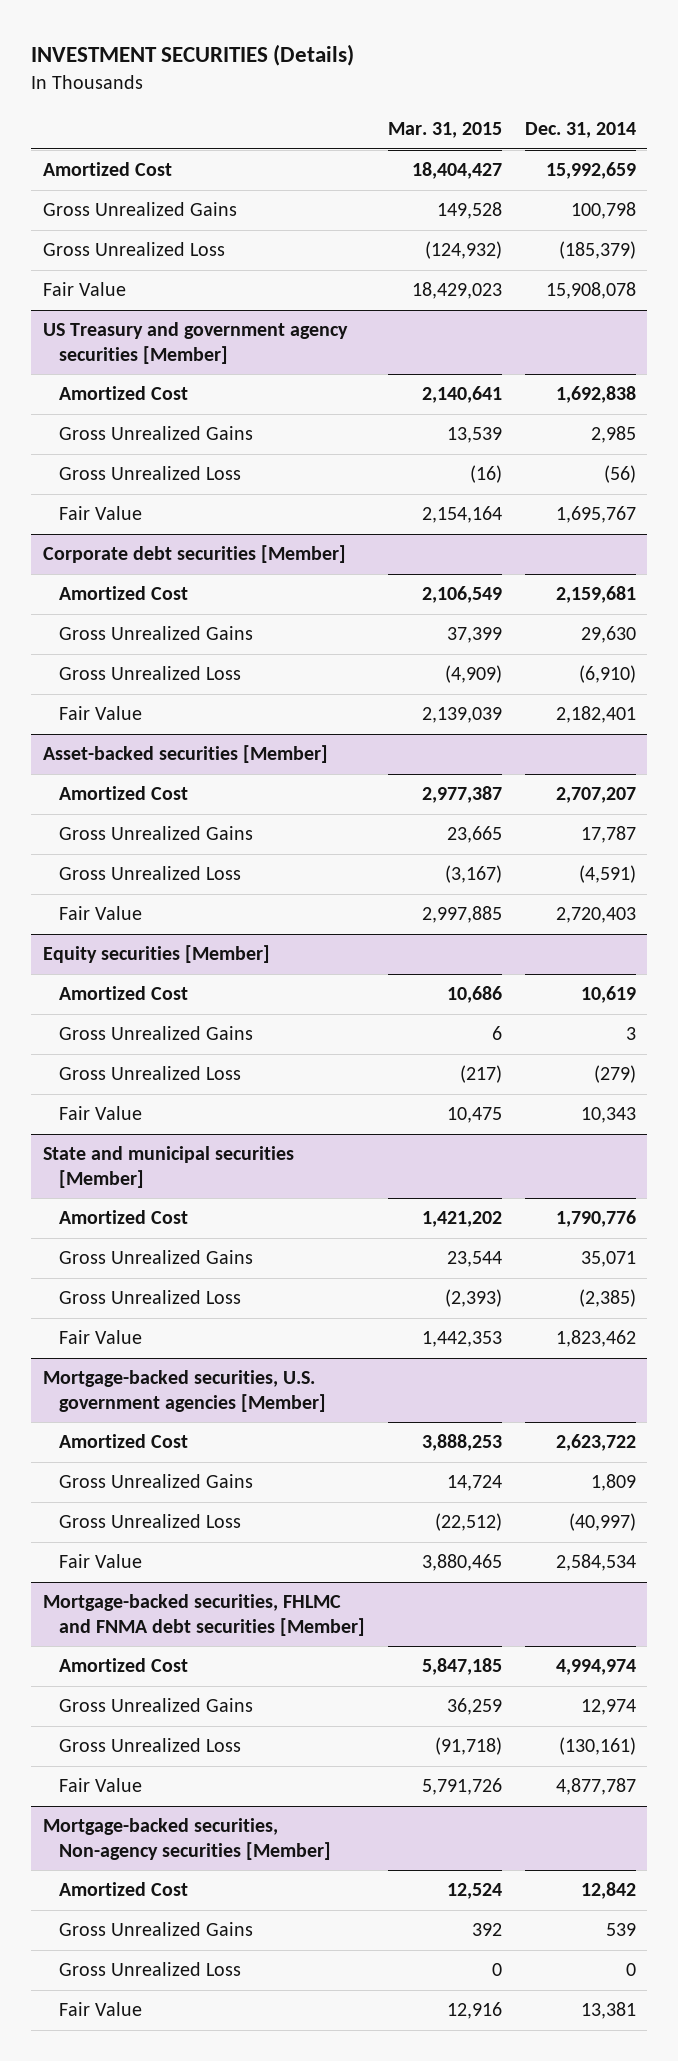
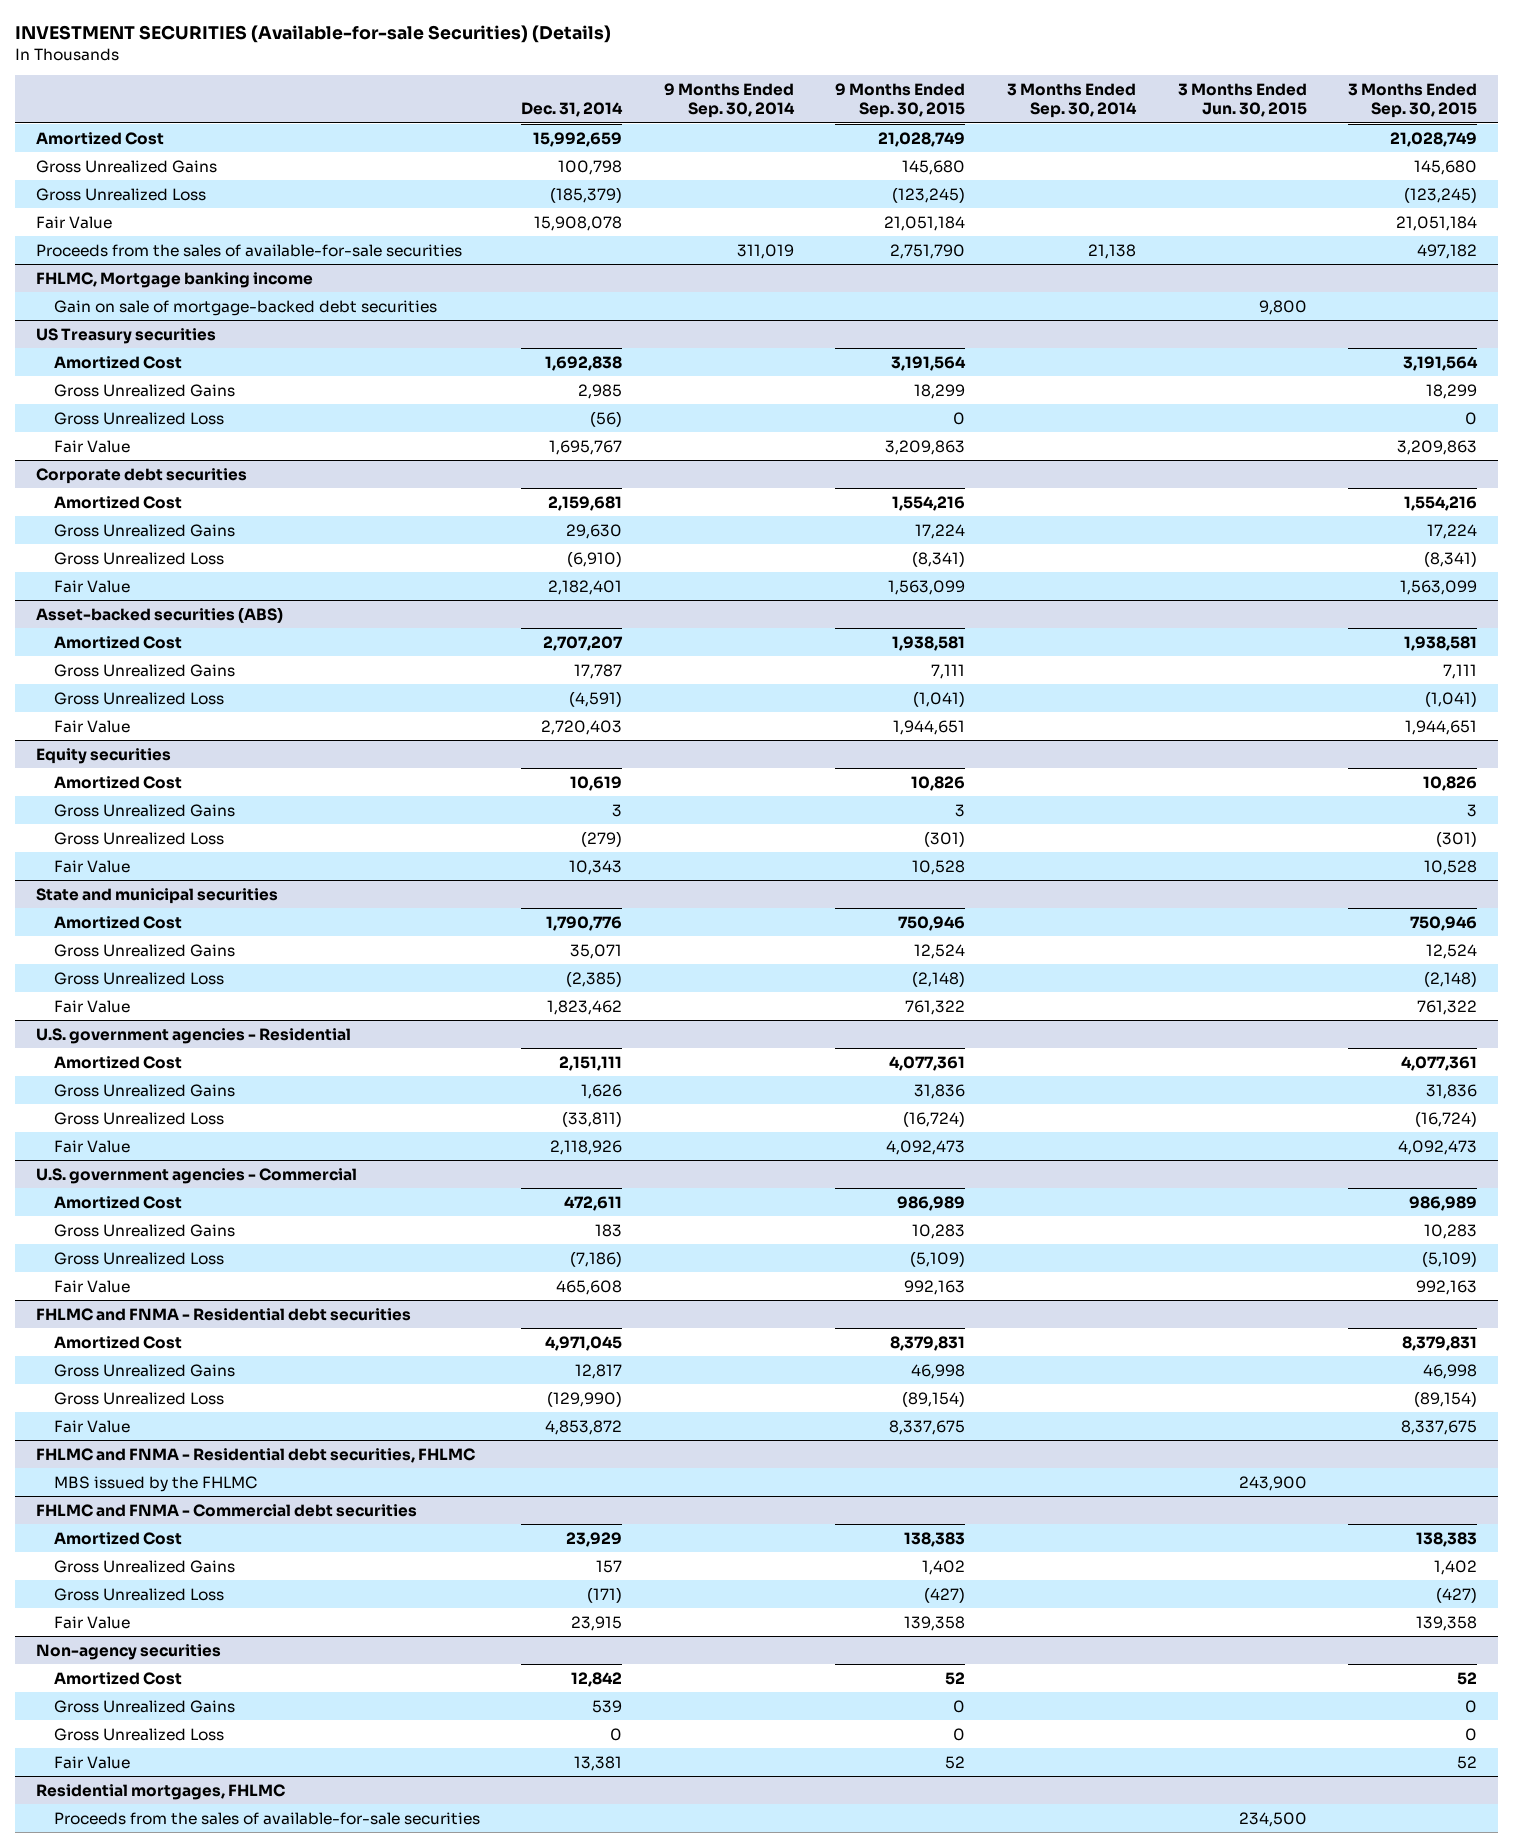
- INVESTMENT SECURITIES (Details)
+ INVESTMENT SECURITIES (Available-for-sale Securities) (Details)
- | Mar. 31, 2015 | Dec. 31, 2014
+ | Dec. 31, 2014 | 9 Months Ended Sep. 30, 2014 | 9 Months Ended Sep. 30, 2015 | 3 Months Ended Sep. 30, 2014 | 3 Months Ended Jun. 30, 2015 | 3 Months Ended Sep. 30, 2015
- US Treasury and government agency securities [Member]
+ Proceeds from the sales of available-for-sale securities | | 311,019 | 2,751,790 | 21,138 | | 497,182
+ FHLMC, Mortgage banking income
+ Gain on sale of mortgage-backed debt securities | | | | | 9,800 |
+ US Treasury securities
- Corporate debt securities [Member]
+ Corporate debt securities
- Asset-backed securities [Member]
+ Asset-backed securities (ABS)
- Equity securities [Member]
+ Equity securities
- State and municipal securities [Member]
+ State and municipal securities
- Mortgage-backed securities, U.S. government agencies [Member]
- Amortized Cost | 3,888,253 | 2,623,722
- Gross Unrealized Gains | 14,724 | 1,809
- Gross Unrealized Loss | (22,512) | (40,997)
- Fair Value | 3,880,465 | 2,584,534
- Mortgage-backed securities, FHLMC and FNMA debt securities [Member]
- Amortized Cost | 5,847,185 | 4,994,974
- Gross Unrealized Gains | 36,259 | 12,974
- Gross Unrealized Loss | (91,718) | (130,161)
- Fair Value | 5,791,726 | 4,877,787
- Mortgage-backed securities, Non-agency securities [Member]
+ U.S. government agencies - Residential
+ Amortized Cost | 2,151,111 | | 4,077,361 | | | 4,077,361
+ Gross Unrealized Gains | 1,626 | | 31,836 | | | 31,836
+ Gross Unrealized Loss | (33,811) | | (16,724) | | | (16,724)
+ Fair Value | 2,118,926 | | 4,092,473 | | | 4,092,473
+ U.S. government agencies - Commercial
+ Amortized Cost | 472,611 | | 986,989 | | | 986,989
+ Gross Unrealized Gains | 183 | | 10,283 | | | 10,283
+ Gross Unrealized Loss | (7,186) | | (5,109) | | | (5,109)
+ Fair Value | 465,608 | | 992,163 | | | 992,163
+ FHLMC and FNMA - Residential debt securities
+ Amortized Cost | 4,971,045 | | 8,379,831 | | | 8,379,831
+ Gross Unrealized Gains | 12,817 | | 46,998 | | | 46,998
+ Gross Unrealized Loss | (129,990) | | (89,154) | | | (89,154)
+ Fair Value | 4,853,872 | | 8,337,675 | | | 8,337,675
+ FHLMC and FNMA - Residential debt securities, FHLMC
+ MBS issued by the FHLMC | | | | | 243,900 |
+ FHLMC and FNMA - Commercial debt securities
+ Amortized Cost | 23,929 | | 138,383 | | | 138,383
+ Gross Unrealized Gains | 157 | | 1,402 | | | 1,402
+ Gross Unrealized Loss | (171) | | (427) | | | (427)
+ Fair Value | 23,915 | | 139,358 | | | 139,358
+ Non-agency securities
+ Residential mortgages, FHLMC
+ Proceeds from the sales of available-for-sale securities | | | | | 234,500 |

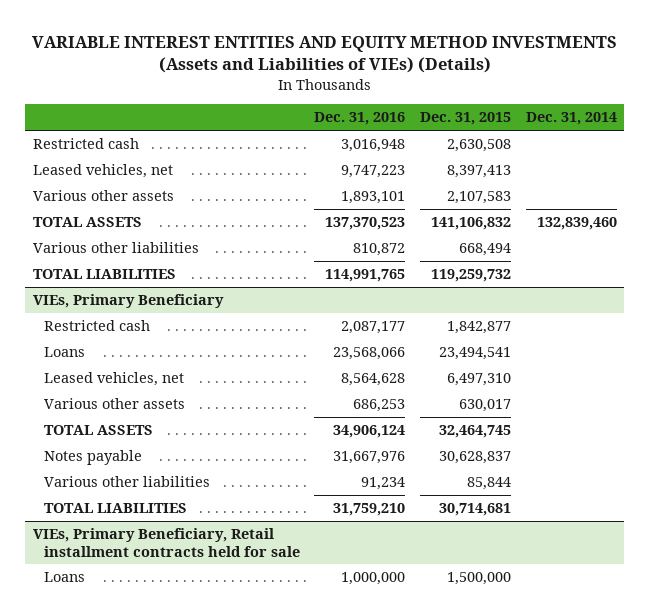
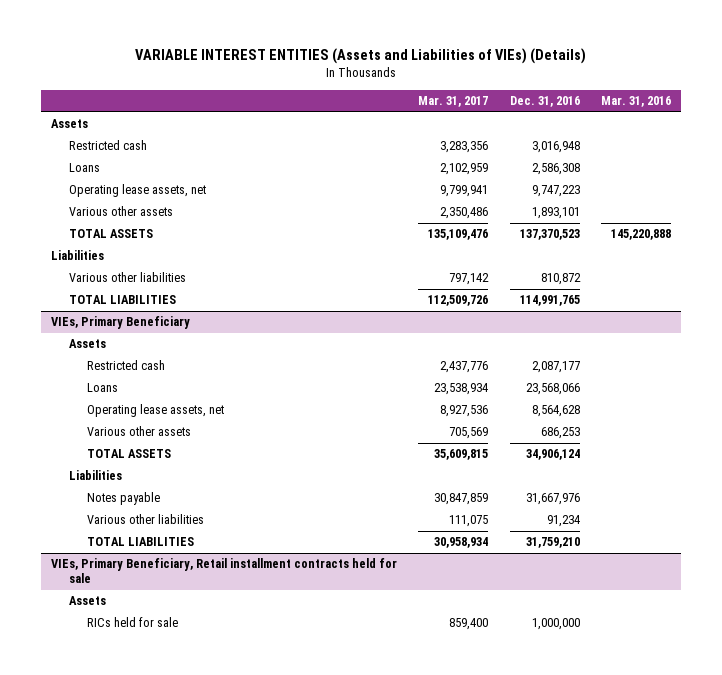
- VARIABLE INTEREST ENTITIES AND EQUITY METHOD INVESTMENTS (Assets and Liabilities of VIEs) (Details)
+ VARIABLE INTEREST ENTITIES (Assets and Liabilities of VIEs) (Details)
- | Dec. 31, 2016 | Dec. 31, 2015 | Dec. 31, 2014
+ | Mar. 31, 2017 | Dec. 31, 2016 | Mar. 31, 2016
+ Assets
- Leased vehicles, net | 9,747,223 | 8,397,413 |
+ Loans | 2,102,959 | 2,586,308 |
+ Operating lease assets, net | 9,799,941 | 9,747,223 |
+ Liabilities
@ VIEs, Primary Beneficiary
+ Assets
- Leased vehicles, net | 8,564,628 | 6,497,310 |
+ Operating lease assets, net | 8,927,536 | 8,564,628 |
+ Liabilities
@ VIEs, Primary Beneficiary, Retail installment contracts held for sale
- Loans | 1,000,000 | 1,500,000 |
+ Assets
+ RICs held for sale | 859,400 | 1,000,000 |

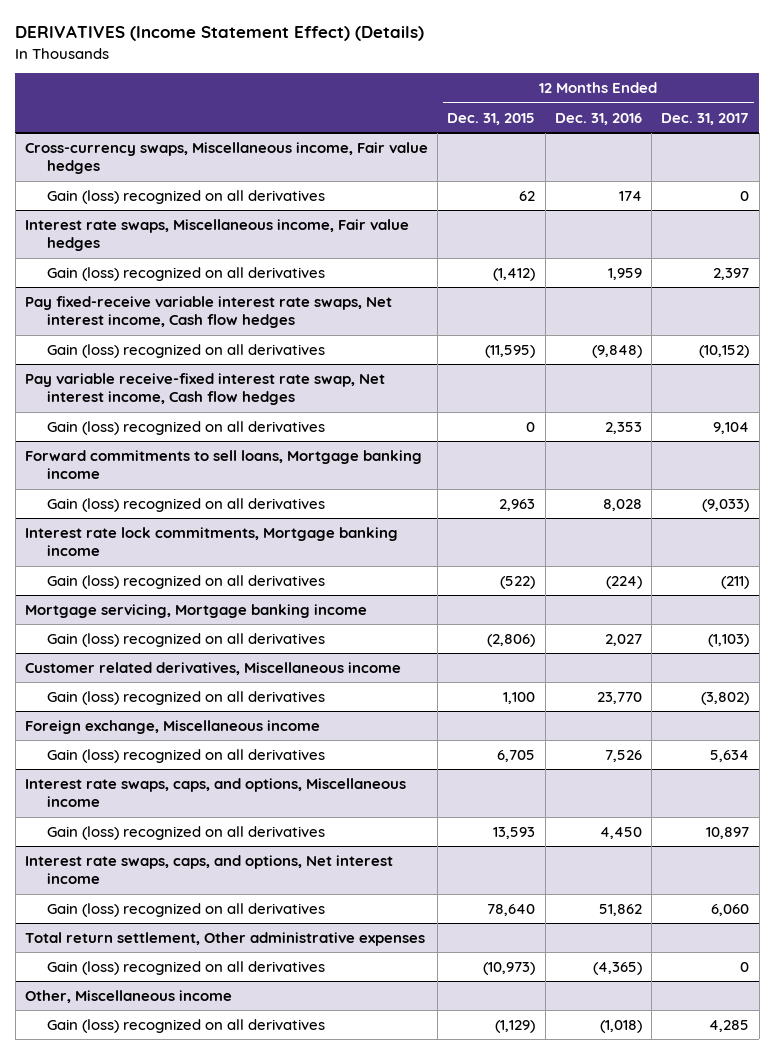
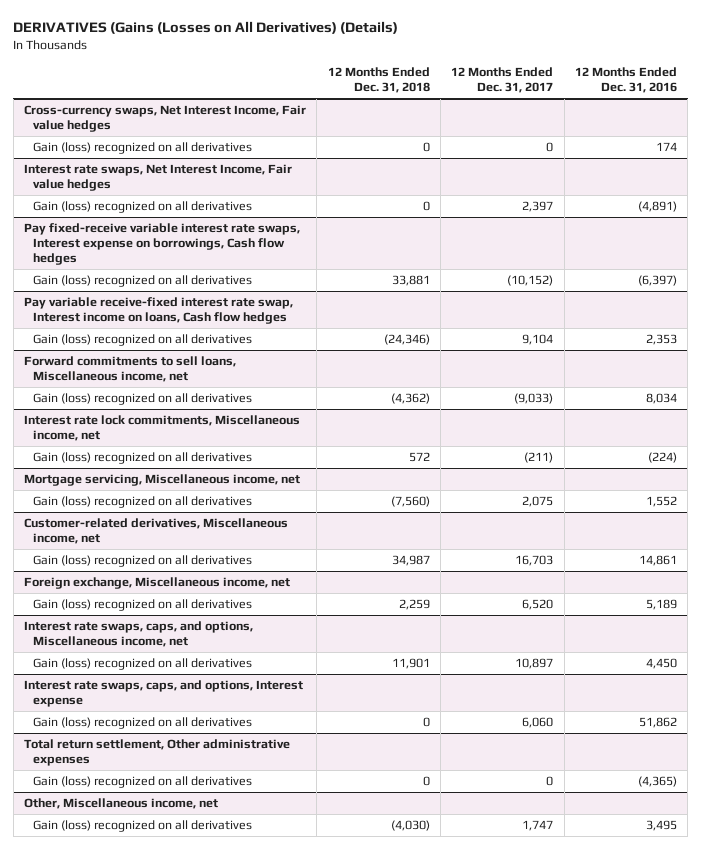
- DERIVATIVES (Income Statement Effect) (Details)
+ DERIVATIVES (Gains (Losses on All Derivatives) (Details)
- | 12 Months Ended Dec. 31, 2015 | 12 Months Ended Dec. 31, 2016 | 12 Months Ended Dec. 31, 2017
+ | 12 Months Ended Dec. 31, 2018 | 12 Months Ended Dec. 31, 2017 | 12 Months Ended Dec. 31, 2016
- Cross-currency swaps, Miscellaneous income, Fair value hedges
+ Cross-currency swaps, Net Interest Income, Fair value hedges
- Interest rate swaps, Miscellaneous income, Fair value hedges
- Gain (loss) recognized on all derivatives | (1,412) | 1,959 | 2,397
- Pay fixed-receive variable interest rate swaps, Net interest income, Cash flow hedges
- Gain (loss) recognized on all derivatives | (11,595) | (9,848) | (10,152)
- Pay variable receive-fixed interest rate swap, Net interest income, Cash flow hedges
+ Interest rate swaps, Net Interest Income, Fair value hedges
+ Gain (loss) recognized on all derivatives | 0 | 2,397 | (4,891)
+ Pay fixed-receive variable interest rate swaps, Interest expense on borrowings, Cash flow hedges
+ Gain (loss) recognized on all derivatives | 33,881 | (10,152) | (6,397)
+ Pay variable receive-fixed interest rate swap, Interest income on loans, Cash flow hedges
- Forward commitments to sell loans, Mortgage banking income
- Gain (loss) recognized on all derivatives | 2,963 | 8,028 | (9,033)
- Interest rate lock commitments, Mortgage banking income
+ Forward commitments to sell loans, Miscellaneous income, net
+ Gain (loss) recognized on all derivatives | (4,362) | (9,033) | 8,034
+ Interest rate lock commitments, Miscellaneous income, net
- Mortgage servicing, Mortgage banking income
- Gain (loss) recognized on all derivatives | (2,806) | 2,027 | (1,103)
- Customer related derivatives, Miscellaneous income
- Gain (loss) recognized on all derivatives | 1,100 | 23,770 | (3,802)
- Foreign exchange, Miscellaneous income
- Gain (loss) recognized on all derivatives | 6,705 | 7,526 | 5,634
- Interest rate swaps, caps, and options, Miscellaneous income
+ Mortgage servicing, Miscellaneous income, net
+ Gain (loss) recognized on all derivatives | (7,560) | 2,075 | 1,552
+ Customer-related derivatives, Miscellaneous income, net
+ Gain (loss) recognized on all derivatives | 34,987 | 16,703 | 14,861
+ Foreign exchange, Miscellaneous income, net
+ Gain (loss) recognized on all derivatives | 2,259 | 6,520 | 5,189
+ Interest rate swaps, caps, and options, Miscellaneous income, net
- Interest rate swaps, caps, and options, Net interest income
+ Interest rate swaps, caps, and options, Interest expense
- Other, Miscellaneous income
- Gain (loss) recognized on all derivatives | (1,129) | (1,018) | 4,285
+ Other, Miscellaneous income, net
+ Gain (loss) recognized on all derivatives | (4,030) | 1,747 | 3,495

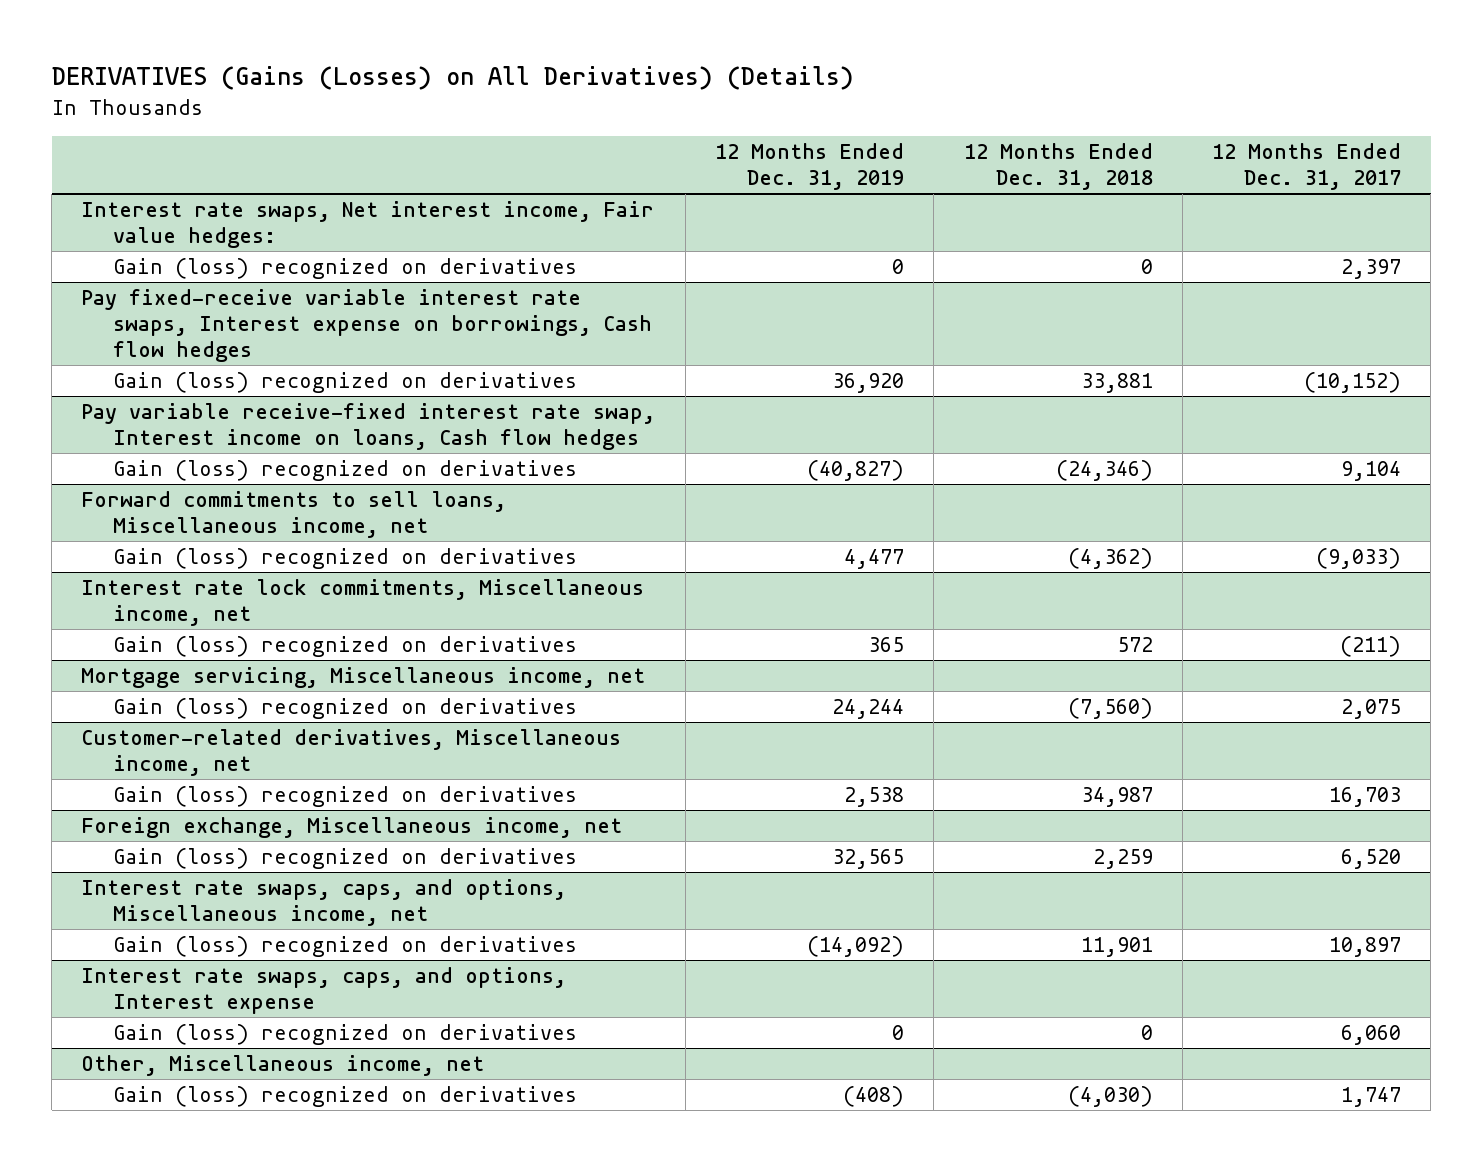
- DERIVATIVES (Gains (Losses on All Derivatives) (Details)
+ DERIVATIVES (Gains (Losses) on All Derivatives) (Details)
- | 12 Months Ended Dec. 31, 2018 | 12 Months Ended Dec. 31, 2017 | 12 Months Ended Dec. 31, 2016
+ | 12 Months Ended Dec. 31, 2019 | 12 Months Ended Dec. 31, 2018 | 12 Months Ended Dec. 31, 2017
- Cross-currency swaps, Net Interest Income, Fair value hedges
- Gain (loss) recognized on all derivatives | 0 | 0 | 174
- Interest rate swaps, Net Interest Income, Fair value hedges
- Gain (loss) recognized on all derivatives | 0 | 2,397 | (4,891)
+ Interest rate swaps, Net interest income, Fair value hedges:
+ Gain (loss) recognized on derivatives | 0 | 0 | 2,397
@ Pay fixed-receive variable interest rate swaps, Interest expense on borrowings, Cash flow hedges
- Gain (loss) recognized on all derivatives | 33,881 | (10,152) | (6,397)
+ Gain (loss) recognized on derivatives | 36,920 | 33,881 | (10,152)
@ Pay variable receive-fixed interest rate swap, Interest income on loans, Cash flow hedges
- Gain (loss) recognized on all derivatives | (24,346) | 9,104 | 2,353
+ Gain (loss) recognized on derivatives | (40,827) | (24,346) | 9,104
@ Forward commitments to sell loans, Miscellaneous income, net
- Gain (loss) recognized on all derivatives | (4,362) | (9,033) | 8,034
+ Gain (loss) recognized on derivatives | 4,477 | (4,362) | (9,033)
@ Interest rate lock commitments, Miscellaneous income, net
- Gain (loss) recognized on all derivatives | 572 | (211) | (224)
+ Gain (loss) recognized on derivatives | 365 | 572 | (211)
@ Mortgage servicing, Miscellaneous income, net
- Gain (loss) recognized on all derivatives | (7,560) | 2,075 | 1,552
+ Gain (loss) recognized on derivatives | 24,244 | (7,560) | 2,075
@ Customer-related derivatives, Miscellaneous income, net
- Gain (loss) recognized on all derivatives | 34,987 | 16,703 | 14,861
+ Gain (loss) recognized on derivatives | 2,538 | 34,987 | 16,703
@ Foreign exchange, Miscellaneous income, net
- Gain (loss) recognized on all derivatives | 2,259 | 6,520 | 5,189
+ Gain (loss) recognized on derivatives | 32,565 | 2,259 | 6,520
@ Interest rate swaps, caps, and options, Miscellaneous income, net
- Gain (loss) recognized on all derivatives | 11,901 | 10,897 | 4,450
+ Gain (loss) recognized on derivatives | (14,092) | 11,901 | 10,897
@ Interest rate swaps, caps, and options, Interest expense
- Gain (loss) recognized on all derivatives | 0 | 6,060 | 51,862
- Total return settlement, Other administrative expenses
- Gain (loss) recognized on all derivatives | 0 | 0 | (4,365)
@ Interest rate swaps, caps, and options, Interest expense
+ Gain (loss) recognized on derivatives | 0 | 0 | 6,060
@ Other, Miscellaneous income, net
- Gain (loss) recognized on all derivatives | (4,030) | 1,747 | 3,495
+ Gain (loss) recognized on derivatives | (408) | (4,030) | 1,747

